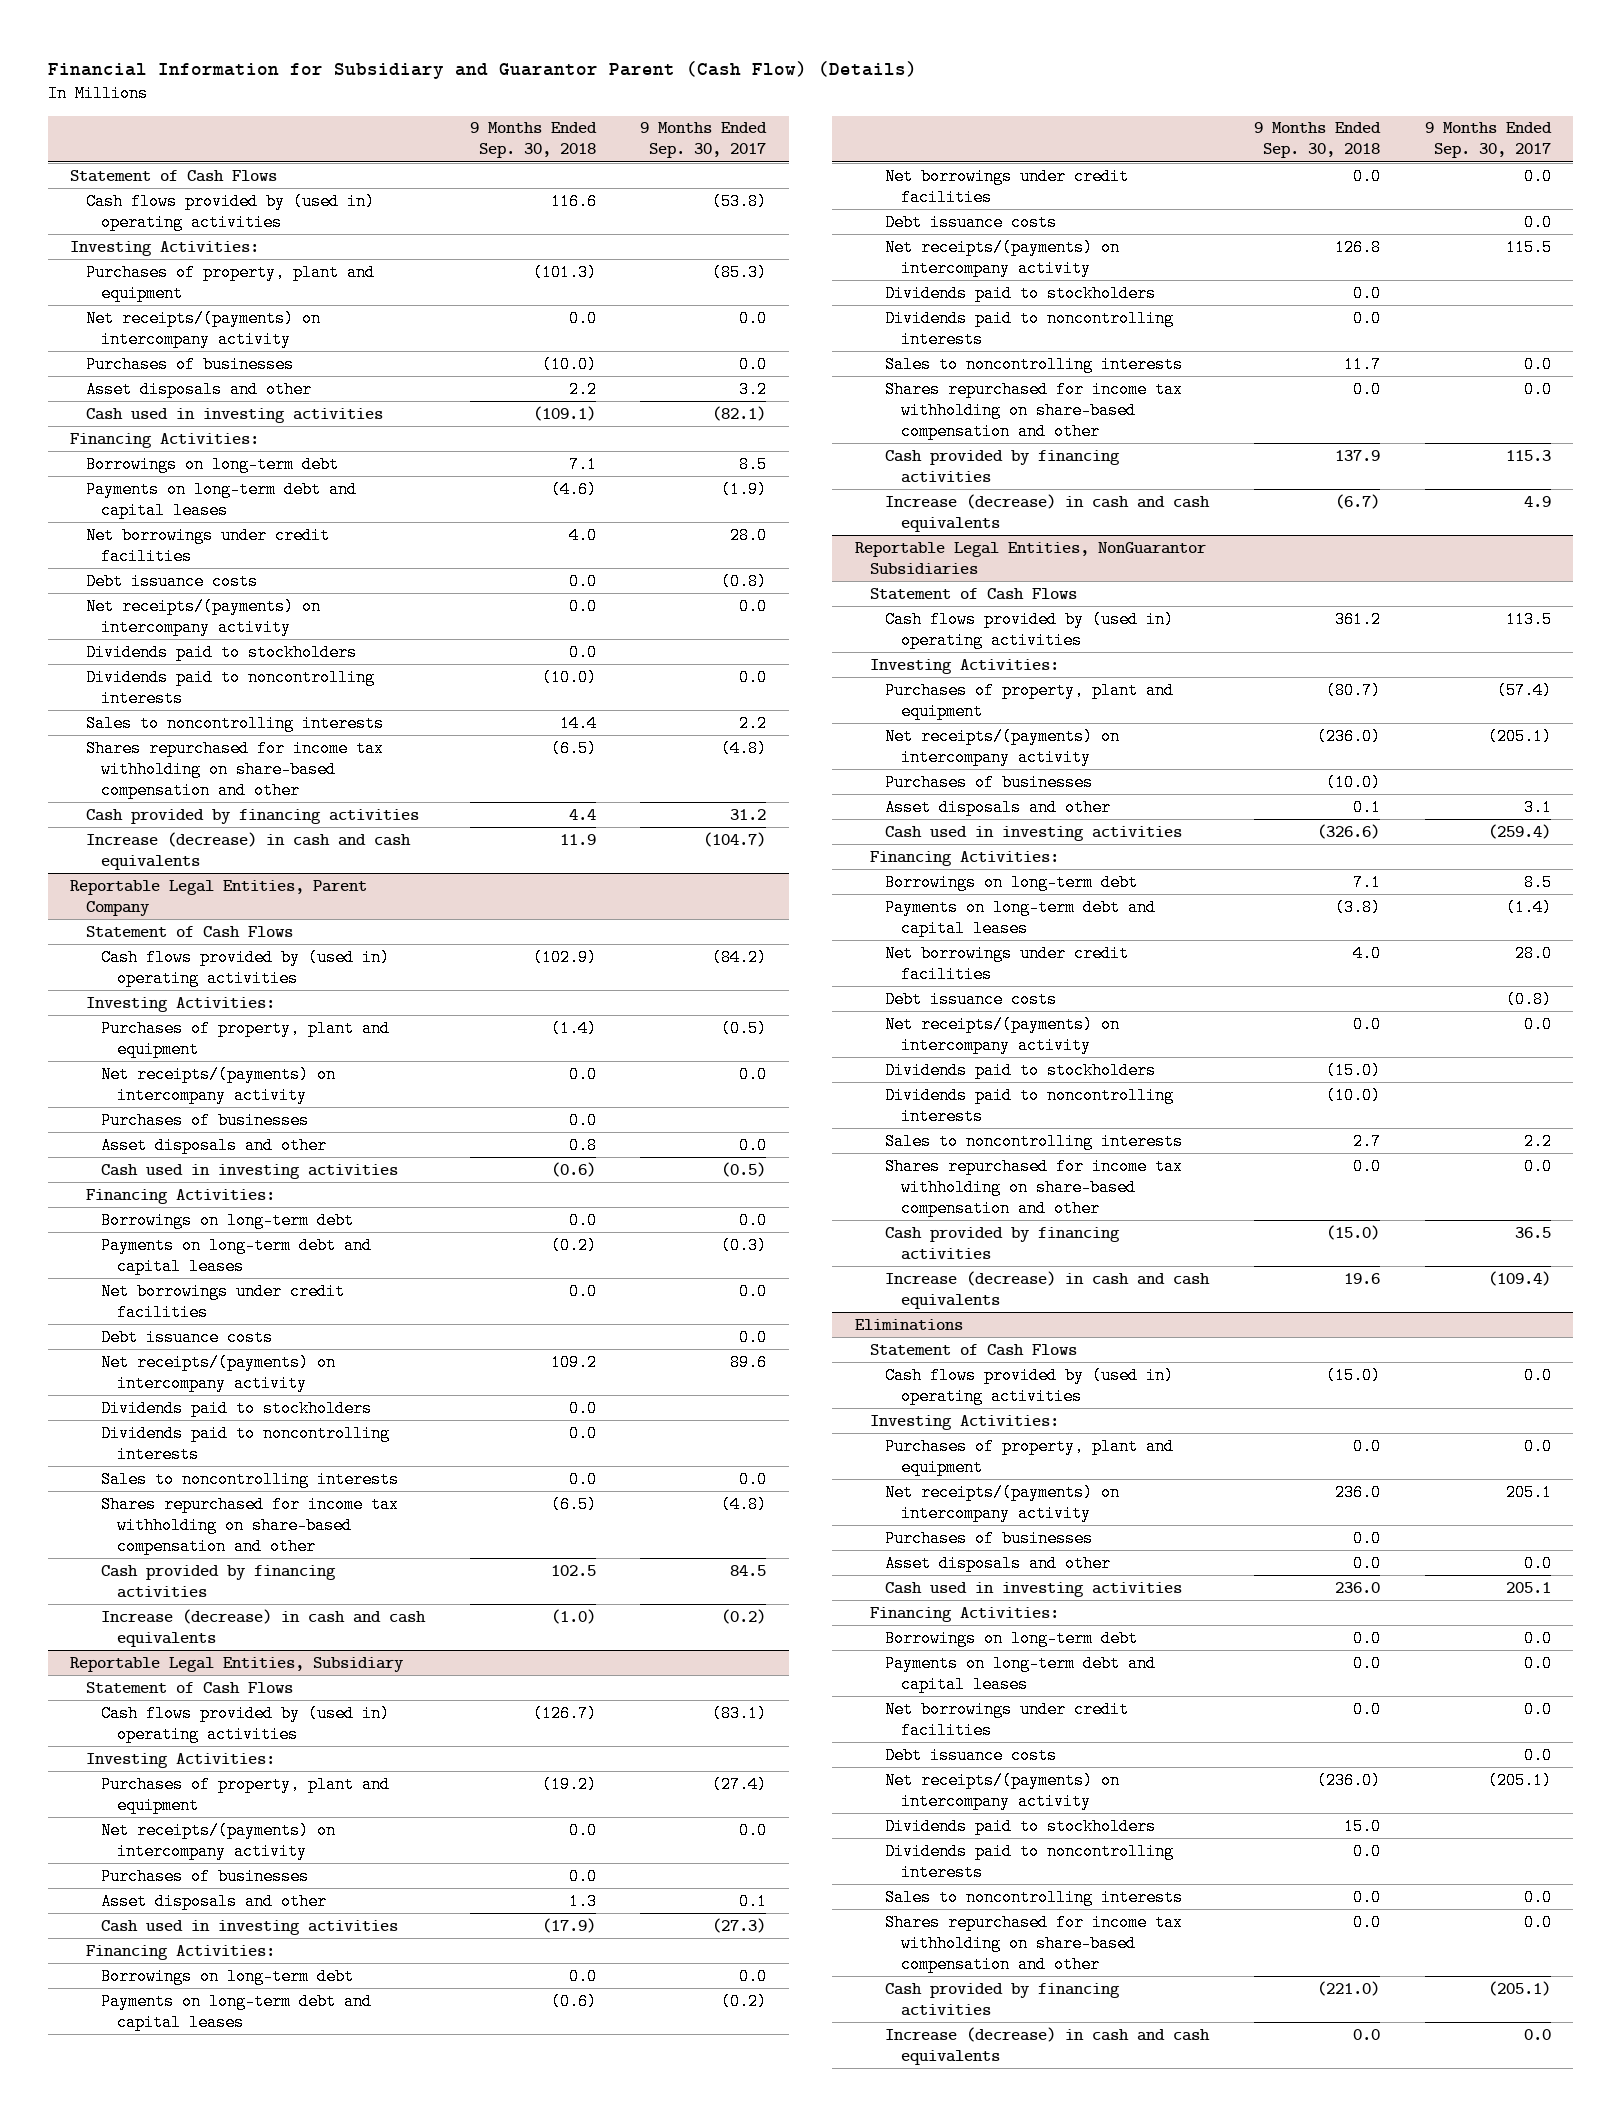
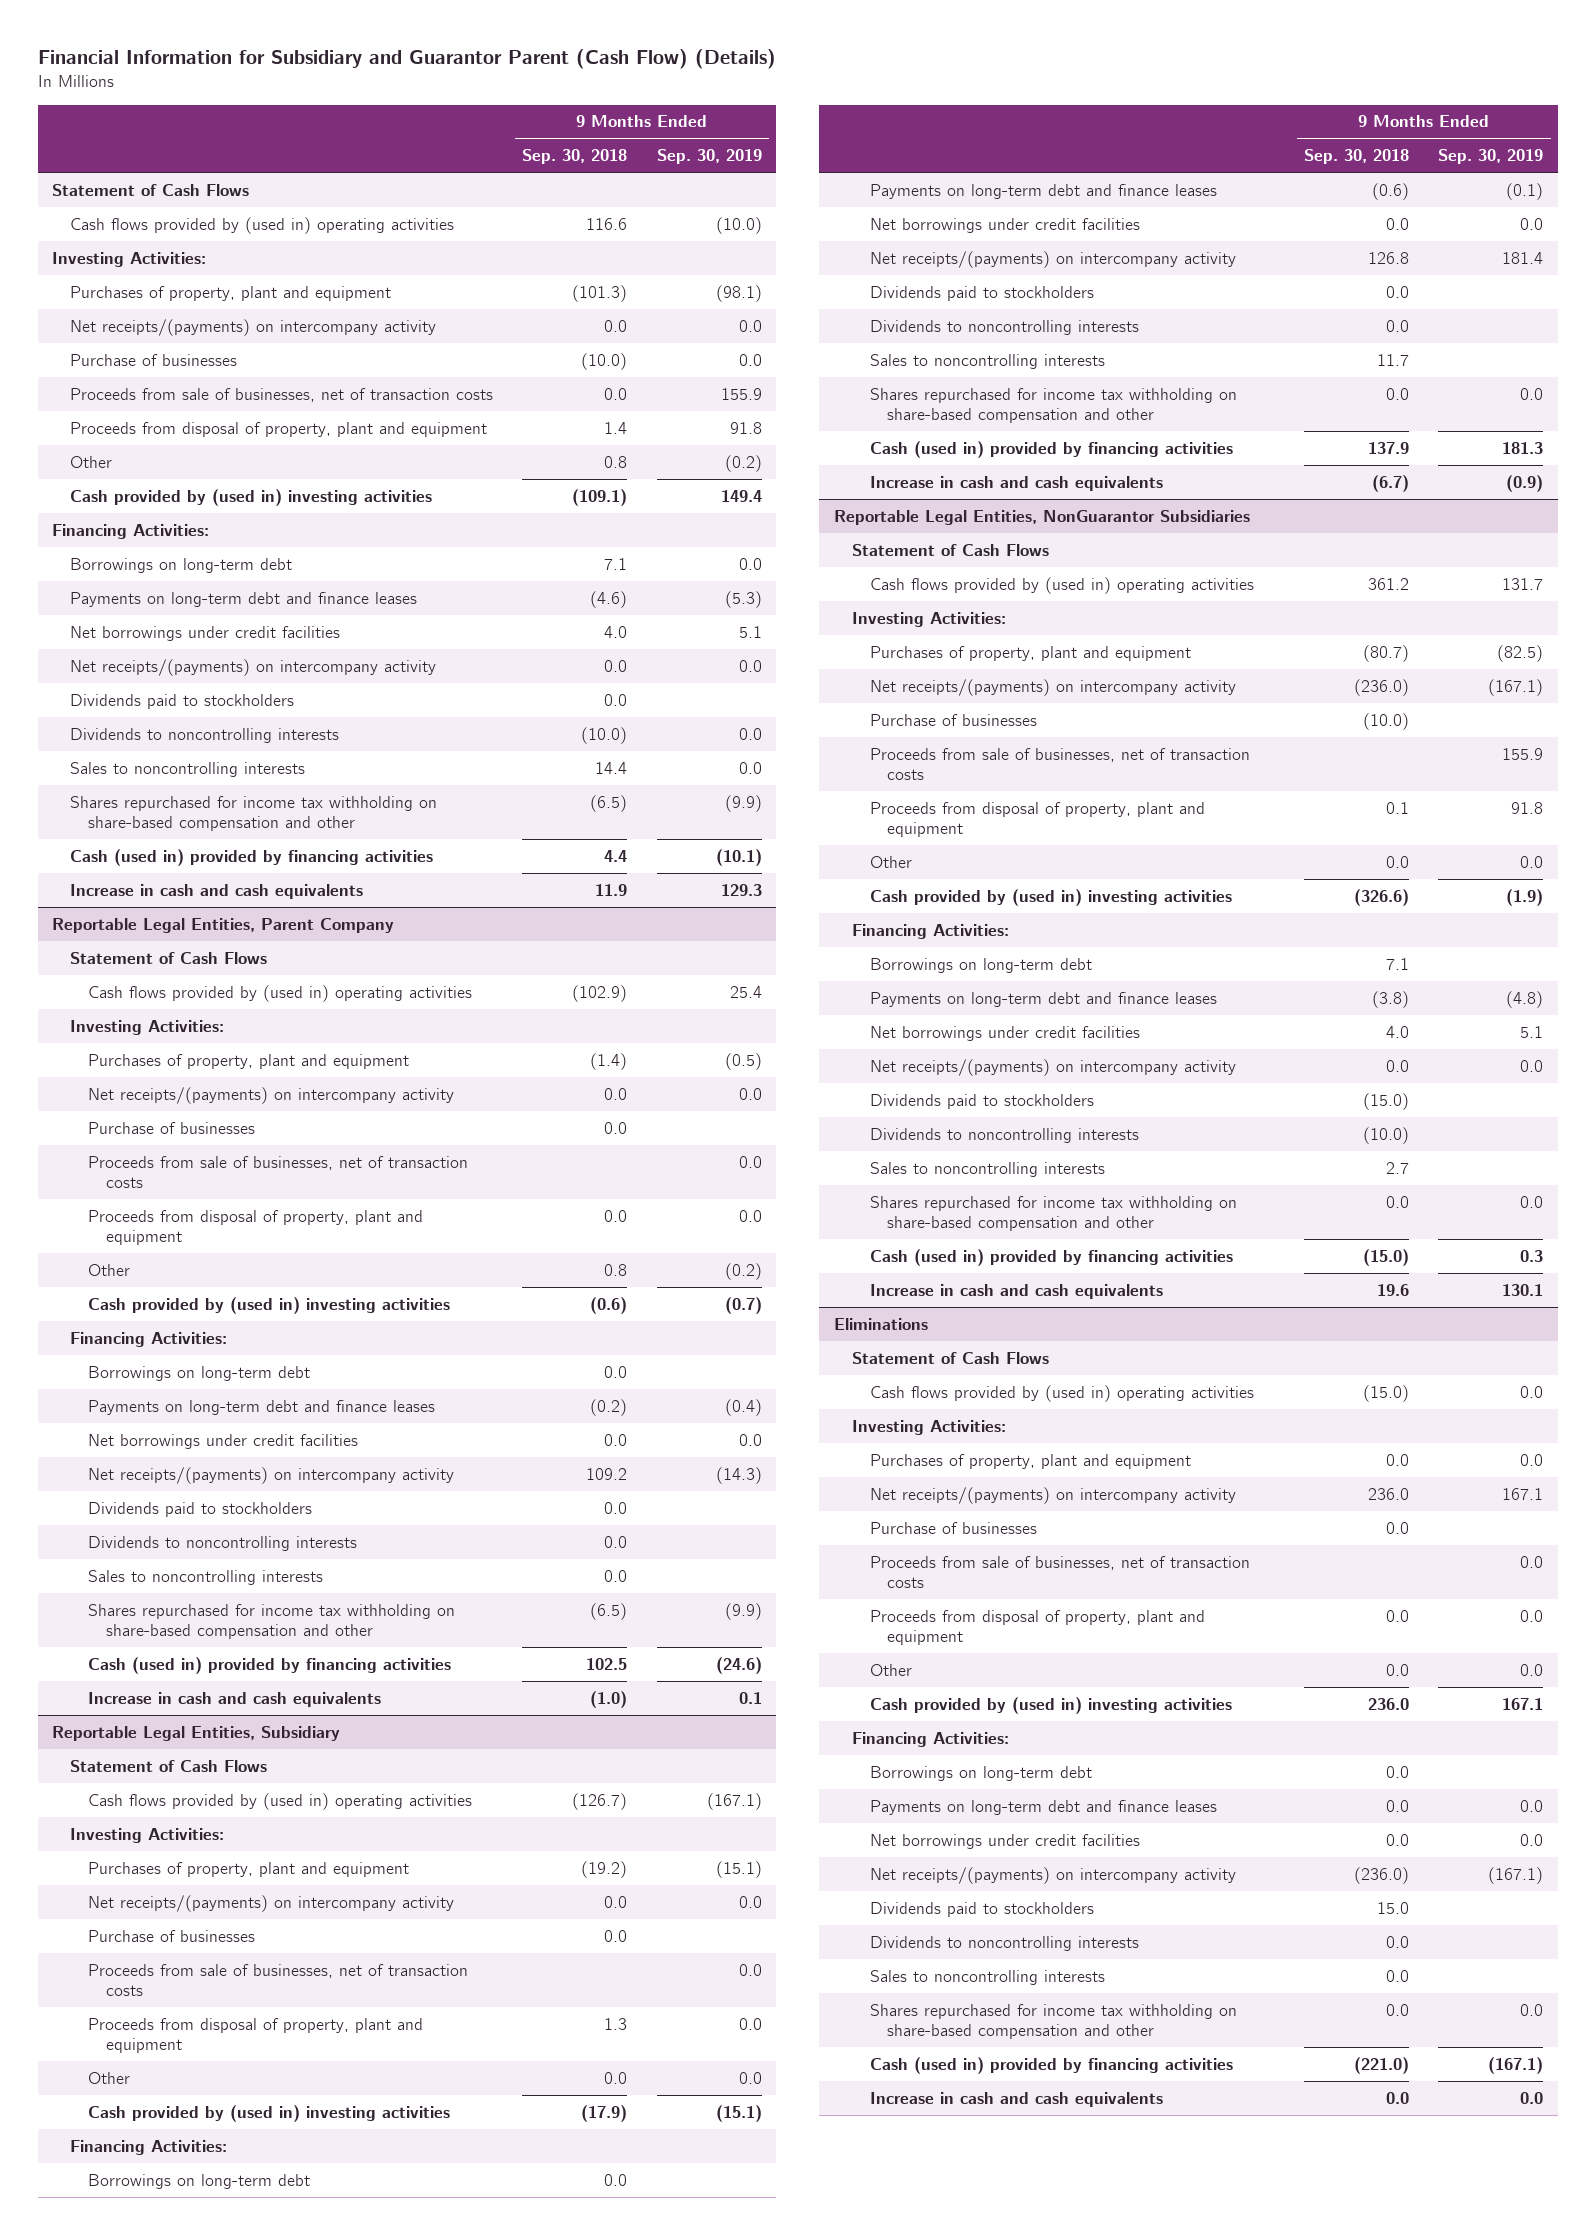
- | 9 Months Ended Sep. 30, 2018 | 9 Months Ended Sep. 30, 2017
+ | 9 Months Ended Sep. 30, 2018 | 9 Months Ended Sep. 30, 2019
- Purchases of businesses | (10.0) | 0.0
- Asset disposals and other | 2.2 | 3.2
- Cash used in investing activities | (109.1) | (82.1)
+ Purchase of businesses | (10.0) | 0.0
+ Proceeds from sale of businesses, net of transaction costs | 0.0 | 155.9
+ Proceeds from disposal of property, plant and equipment | 1.4 | 91.8
+ Other | 0.8 | (0.2)
+ Cash provided by (used in) investing activities | (109.1) | 149.4
- Payments on long-term debt and capital leases | (4.6) | (1.9)
+ Payments on long-term debt and finance leases | (4.6) | (5.3)
- Debt issuance costs | 0.0 | (0.8)
- Dividends paid to noncontrolling interests | (10.0) | 0.0
+ Dividends to noncontrolling interests | (10.0) | 0.0
- Cash provided by financing activities | 4.4 | 31.2
- Increase (decrease) in cash and cash equivalents | 11.9 | (104.7)
+ Cash (used in) provided by financing activities | 4.4 | (10.1)
+ Increase in cash and cash equivalents | 11.9 | 129.3
@ Reportable Legal Entities, Parent Company
- Purchases of businesses | 0.0 |
- Asset disposals and other | 0.8 | 0.0
- Cash used in investing activities | (0.6) | (0.5)
+ Purchase of businesses | 0.0 |
+ Proceeds from sale of businesses, net of transaction costs | | 0.0
+ Proceeds from disposal of property, plant and equipment | 0.0 | 0.0
+ Other | 0.8 | (0.2)
+ Cash provided by (used in) investing activities | (0.6) | (0.7)
- Payments on long-term debt and capital leases | (0.2) | (0.3)
+ Payments on long-term debt and finance leases | (0.2) | (0.4)
- Debt issuance costs | | 0.0
- Dividends paid to noncontrolling interests | 0.0 |
+ Dividends to noncontrolling interests | 0.0 |
- Cash provided by financing activities | 102.5 | 84.5
- Increase (decrease) in cash and cash equivalents | (1.0) | (0.2)
+ Cash (used in) provided by financing activities | 102.5 | (24.6)
+ Increase in cash and cash equivalents | (1.0) | 0.1
@ Reportable Legal Entities, Subsidiary
- Purchases of businesses | 0.0 |
- Asset disposals and other | 1.3 | 0.1
- Cash used in investing activities | (17.9) | (27.3)
+ Purchase of businesses | 0.0 |
+ Proceeds from sale of businesses, net of transaction costs | | 0.0
+ Proceeds from disposal of property, plant and equipment | 1.3 | 0.0
+ Other | 0.0 | 0.0
+ Cash provided by (used in) investing activities | (17.9) | (15.1)
- Payments on long-term debt and capital leases | (0.6) | (0.2)
+ Payments on long-term debt and finance leases | (0.6) | (0.1)
- Debt issuance costs | | 0.0
- Dividends paid to noncontrolling interests | 0.0 |
+ Dividends to noncontrolling interests | 0.0 |
- Cash provided by financing activities | 137.9 | 115.3
- Increase (decrease) in cash and cash equivalents | (6.7) | 4.9
+ Cash (used in) provided by financing activities | 137.9 | 181.3
+ Increase in cash and cash equivalents | (6.7) | (0.9)
@ Reportable Legal Entities, NonGuarantor Subsidiaries
- Purchases of businesses | (10.0) |
- Asset disposals and other | 0.1 | 3.1
- Cash used in investing activities | (326.6) | (259.4)
+ Purchase of businesses | (10.0) |
+ Proceeds from sale of businesses, net of transaction costs | | 155.9
+ Proceeds from disposal of property, plant and equipment | 0.1 | 91.8
+ Other | 0.0 | 0.0
+ Cash provided by (used in) investing activities | (326.6) | (1.9)
- Payments on long-term debt and capital leases | (3.8) | (1.4)
+ Payments on long-term debt and finance leases | (3.8) | (4.8)
- Debt issuance costs | | (0.8)
- Dividends paid to noncontrolling interests | (10.0) |
+ Dividends to noncontrolling interests | (10.0) |
- Cash provided by financing activities | (15.0) | 36.5
- Increase (decrease) in cash and cash equivalents | 19.6 | (109.4)
+ Cash (used in) provided by financing activities | (15.0) | 0.3
+ Increase in cash and cash equivalents | 19.6 | 130.1
@ Eliminations
- Purchases of businesses | 0.0 |
- Asset disposals and other | 0.0 | 0.0
- Cash used in investing activities | 236.0 | 205.1
+ Purchase of businesses | 0.0 |
+ Proceeds from sale of businesses, net of transaction costs | | 0.0
+ Proceeds from disposal of property, plant and equipment | 0.0 | 0.0
+ Other | 0.0 | 0.0
+ Cash provided by (used in) investing activities | 236.0 | 167.1
- Payments on long-term debt and capital leases | 0.0 | 0.0
+ Payments on long-term debt and finance leases | 0.0 | 0.0
- Debt issuance costs | | 0.0
- Dividends paid to noncontrolling interests | 0.0 |
+ Dividends to noncontrolling interests | 0.0 |
- Cash provided by financing activities | (221.0) | (205.1)
- Increase (decrease) in cash and cash equivalents | 0.0 | 0.0
+ Cash (used in) provided by financing activities | (221.0) | (167.1)
+ Increase in cash and cash equivalents | 0.0 | 0.0

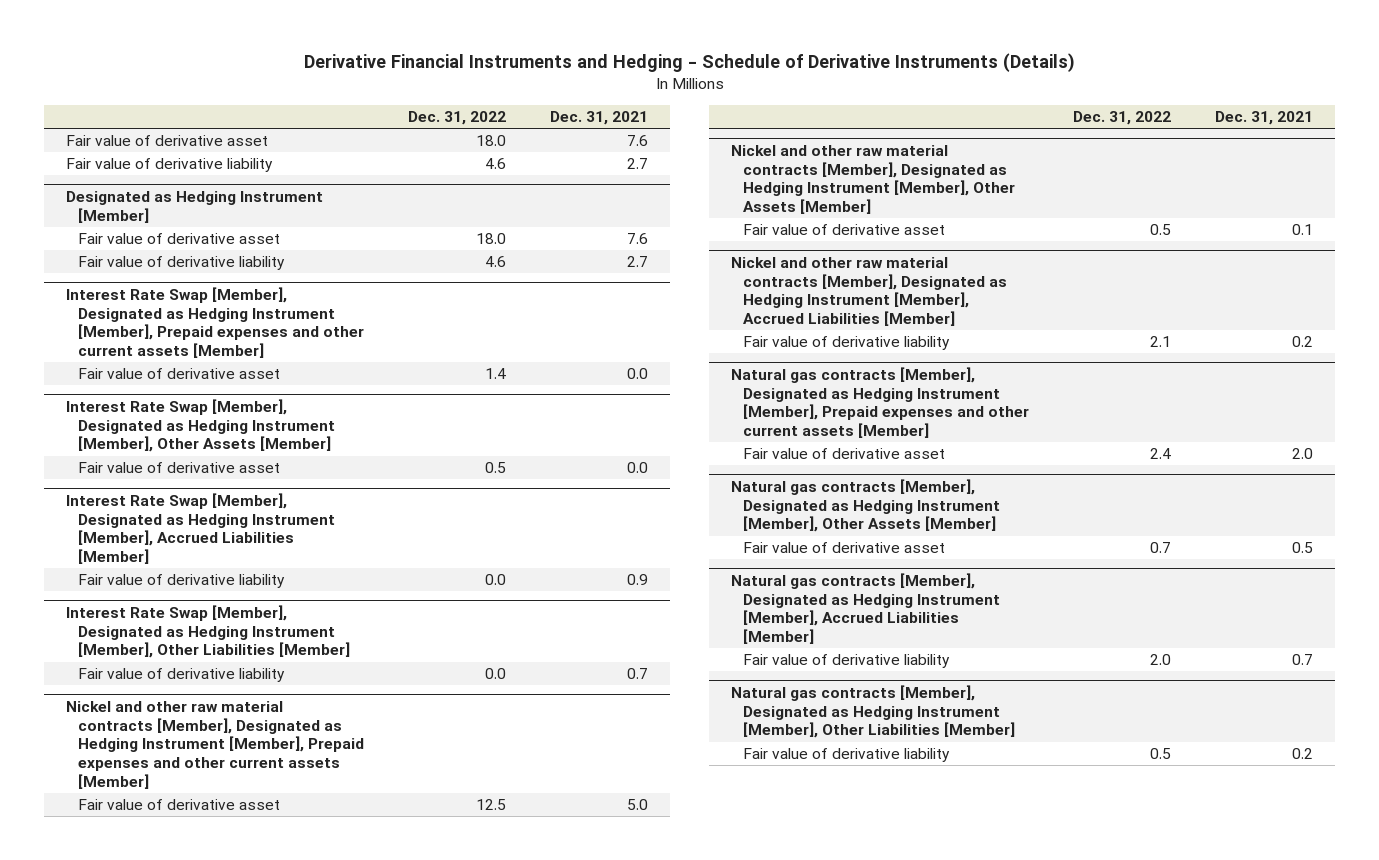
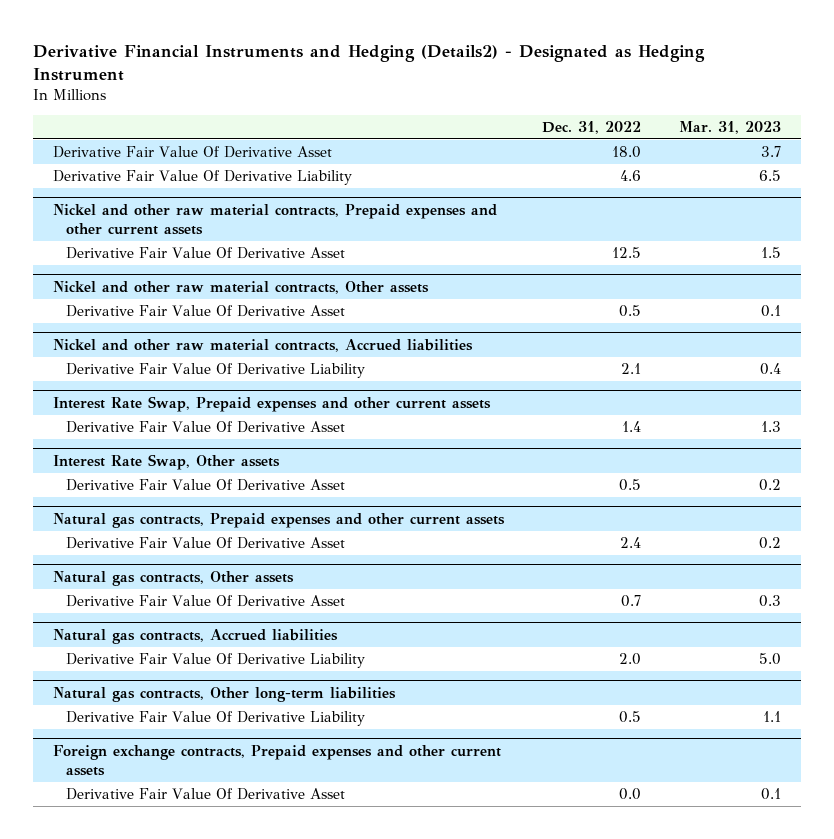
- Derivative Financial Instruments and Hedging - Schedule of Derivative Instruments (Details)
+ Derivative Financial Instruments and Hedging (Details2) - Designated as Hedging Instrument
- | Dec. 31, 2022 | Dec. 31, 2021
+ | Dec. 31, 2022 | Mar. 31, 2023
- Fair value of derivative asset | 18.0 | 7.6
- Fair value of derivative liability | 4.6 | 2.7
- Designated as Hedging Instrument [Member]
- Fair value of derivative asset | 18.0 | 7.6
- Fair value of derivative liability | 4.6 | 2.7
- Interest Rate Swap [Member], Designated as Hedging Instrument [Member], Prepaid expenses and other current assets [Member]
- Fair value of derivative asset | 1.4 | 0.0
- Interest Rate Swap [Member], Designated as Hedging Instrument [Member], Other Assets [Member]
- Fair value of derivative asset | 0.5 | 0.0
- Interest Rate Swap [Member], Designated as Hedging Instrument [Member], Accrued Liabilities [Member]
- Fair value of derivative liability | 0.0 | 0.9
- Interest Rate Swap [Member], Designated as Hedging Instrument [Member], Other Liabilities [Member]
- Fair value of derivative liability | 0.0 | 0.7
- Nickel and other raw material contracts [Member], Designated as Hedging Instrument [Member], Prepaid expenses and other current assets [Member]
- Fair value of derivative asset | 12.5 | 5.0
- Nickel and other raw material contracts [Member], Designated as Hedging Instrument [Member], Other Assets [Member]
- Fair value of derivative asset | 0.5 | 0.1
- Nickel and other raw material contracts [Member], Designated as Hedging Instrument [Member], Accrued Liabilities [Member]
- Fair value of derivative liability | 2.1 | 0.2
- Natural gas contracts [Member], Designated as Hedging Instrument [Member], Prepaid expenses and other current assets [Member]
- Fair value of derivative asset | 2.4 | 2.0
- Natural gas contracts [Member], Designated as Hedging Instrument [Member], Other Assets [Member]
- Fair value of derivative asset | 0.7 | 0.5
- Natural gas contracts [Member], Designated as Hedging Instrument [Member], Accrued Liabilities [Member]
- Fair value of derivative liability | 2.0 | 0.7
- Natural gas contracts [Member], Designated as Hedging Instrument [Member], Other Liabilities [Member]
- Fair value of derivative liability | 0.5 | 0.2
+ Derivative Fair Value Of Derivative Asset | 18.0 | 3.7
+ Derivative Fair Value Of Derivative Liability | 4.6 | 6.5
+ Nickel and other raw material contracts, Prepaid expenses and other current assets
+ Derivative Fair Value Of Derivative Asset | 12.5 | 1.5
+ Nickel and other raw material contracts, Other assets
+ Derivative Fair Value Of Derivative Asset | 0.5 | 0.1
+ Nickel and other raw material contracts, Accrued liabilities
+ Derivative Fair Value Of Derivative Liability | 2.1 | 0.4
+ Interest Rate Swap, Prepaid expenses and other current assets
+ Derivative Fair Value Of Derivative Asset | 1.4 | 1.3
+ Interest Rate Swap, Other assets
+ Derivative Fair Value Of Derivative Asset | 0.5 | 0.2
+ Natural gas contracts, Prepaid expenses and other current assets
+ Derivative Fair Value Of Derivative Asset | 2.4 | 0.2
+ Natural gas contracts, Other assets
+ Derivative Fair Value Of Derivative Asset | 0.7 | 0.3
+ Natural gas contracts, Accrued liabilities
+ Derivative Fair Value Of Derivative Liability | 2.0 | 5.0
+ Natural gas contracts, Other long-term liabilities
+ Derivative Fair Value Of Derivative Liability | 0.5 | 1.1
+ Foreign exchange contracts, Prepaid expenses and other current assets
+ Derivative Fair Value Of Derivative Asset | 0.0 | 0.1

